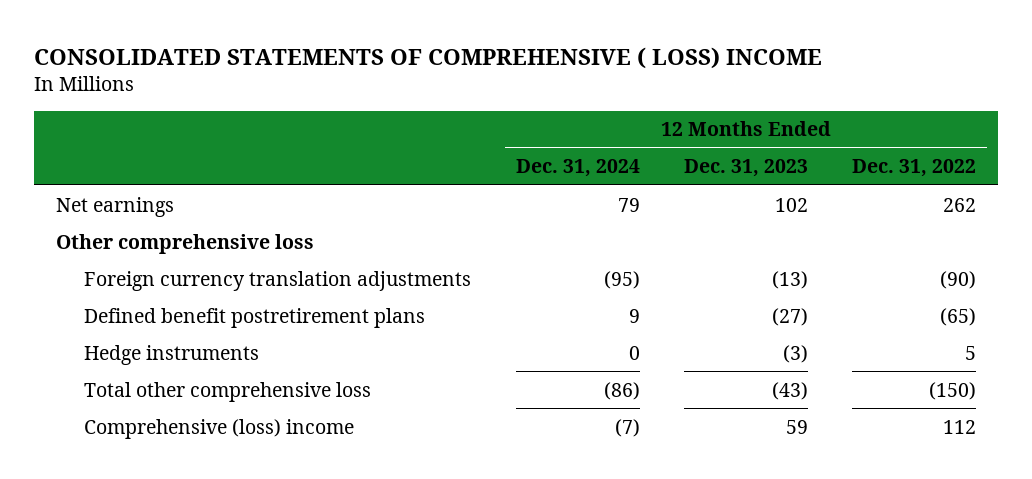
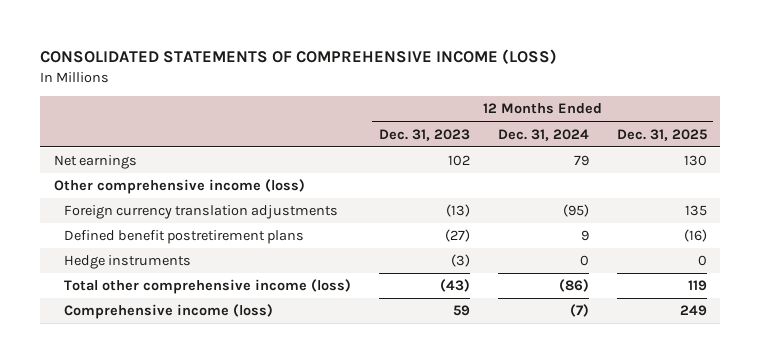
- CONSOLIDATED STATEMENTS OF COMPREHENSIVE ( LOSS) INCOME
+ CONSOLIDATED STATEMENTS OF COMPREHENSIVE INCOME (LOSS)
- | 12 Months Ended Dec. 31, 2024 | 12 Months Ended Dec. 31, 2023 | 12 Months Ended Dec. 31, 2022
+ | 12 Months Ended Dec. 31, 2023 | 12 Months Ended Dec. 31, 2024 | 12 Months Ended Dec. 31, 2025
- Other comprehensive loss
+ Other comprehensive income (loss)
- Total other comprehensive loss | (86) | (43) | (150)
- Comprehensive (loss) income | (7) | 59 | 112
+ Total other comprehensive income (loss) | (43) | (86) | 119
+ Comprehensive income (loss) | 59 | (7) | 249

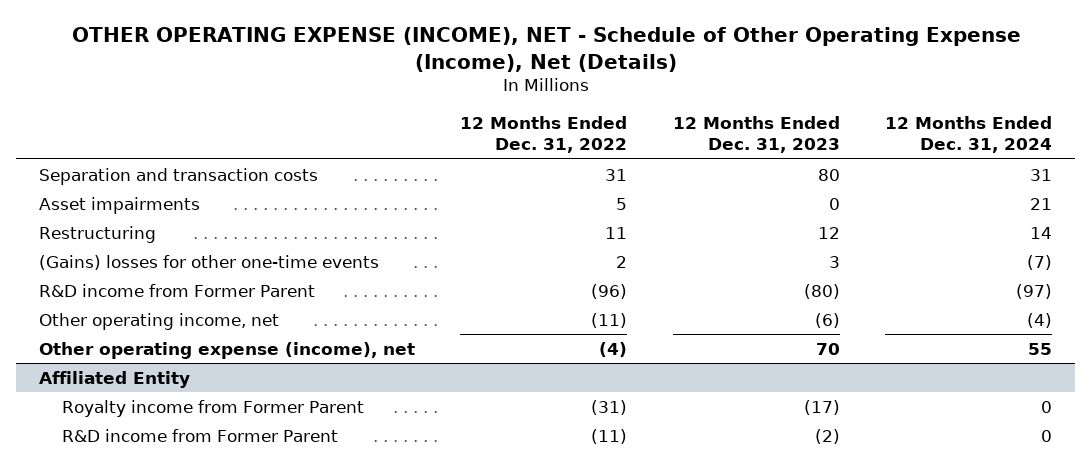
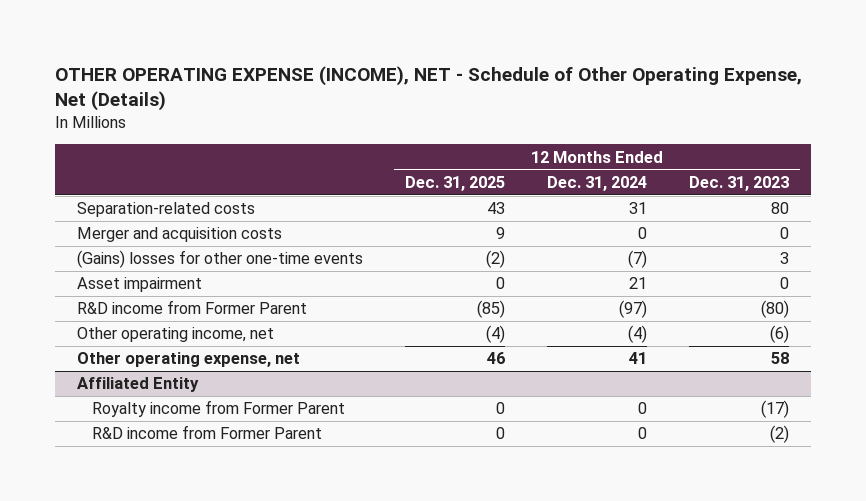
- OTHER OPERATING EXPENSE (INCOME), NET - Schedule of Other Operating Expense (Income), Net (Details)
+ OTHER OPERATING EXPENSE (INCOME), NET - Schedule of Other Operating Expense, Net (Details)
- | 12 Months Ended Dec. 31, 2022 | 12 Months Ended Dec. 31, 2023 | 12 Months Ended Dec. 31, 2024
+ | 12 Months Ended Dec. 31, 2025 | 12 Months Ended Dec. 31, 2024 | 12 Months Ended Dec. 31, 2023
- Separation and transaction costs | 31 | 80 | 31
- Asset impairments | 5 | 0 | 21
- Restructuring | 11 | 12 | 14
+ Separation-related costs | 43 | 31 | 80
+ Merger and acquisition costs | 9 | 0 | 0
+ Asset impairment | 0 | 21 | 0
- Other operating expense (income), net | (4) | 70 | 55
+ Other operating expense, net | 46 | 41 | 58

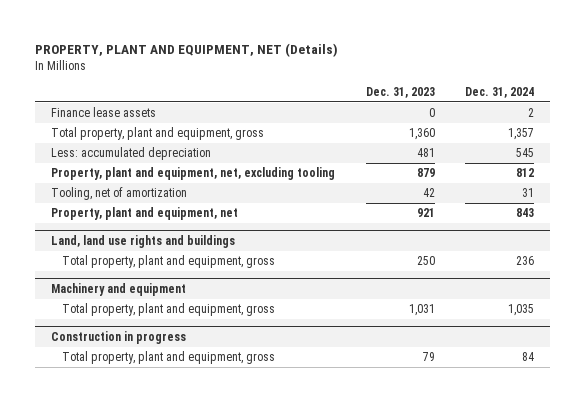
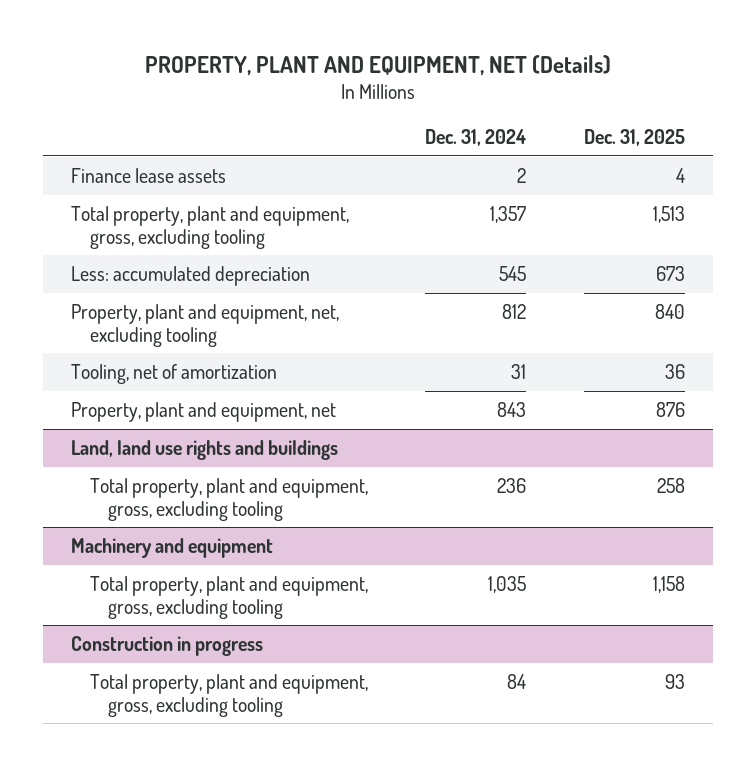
- | Dec. 31, 2023 | Dec. 31, 2024
+ | Dec. 31, 2024 | Dec. 31, 2025
- Total property, plant and equipment, gross | 1,360 | 1,357
+ Total property, plant and equipment, gross, excluding tooling | 1,357 | 1,513
@ Land, land use rights and buildings
- Total property, plant and equipment, gross | 250 | 236
+ Total property, plant and equipment, gross, excluding tooling | 236 | 258
@ Machinery and equipment
- Total property, plant and equipment, gross | 1,031 | 1,035
+ Total property, plant and equipment, gross, excluding tooling | 1,035 | 1,158
@ Construction in progress
- Total property, plant and equipment, gross | 79 | 84
+ Total property, plant and equipment, gross, excluding tooling | 84 | 93

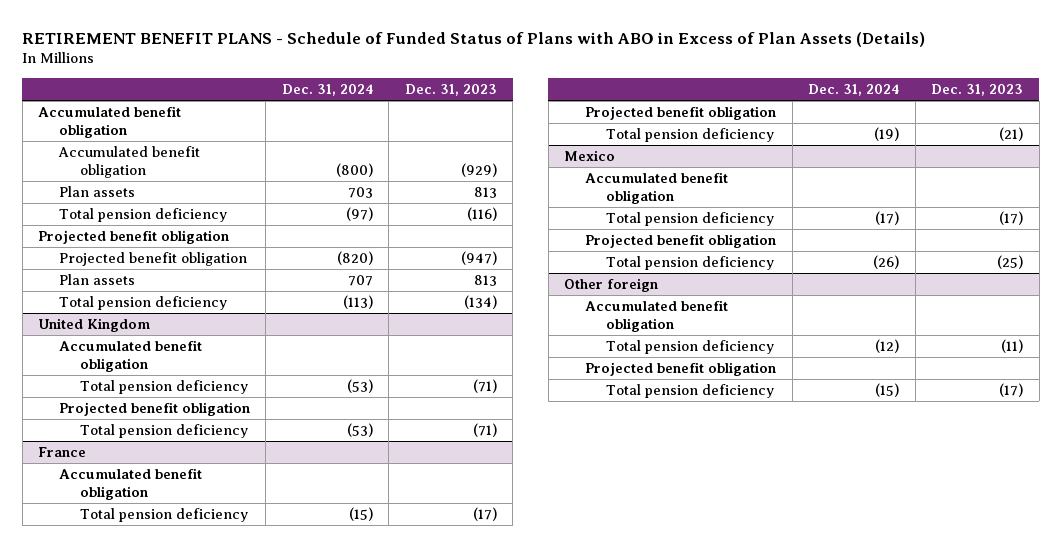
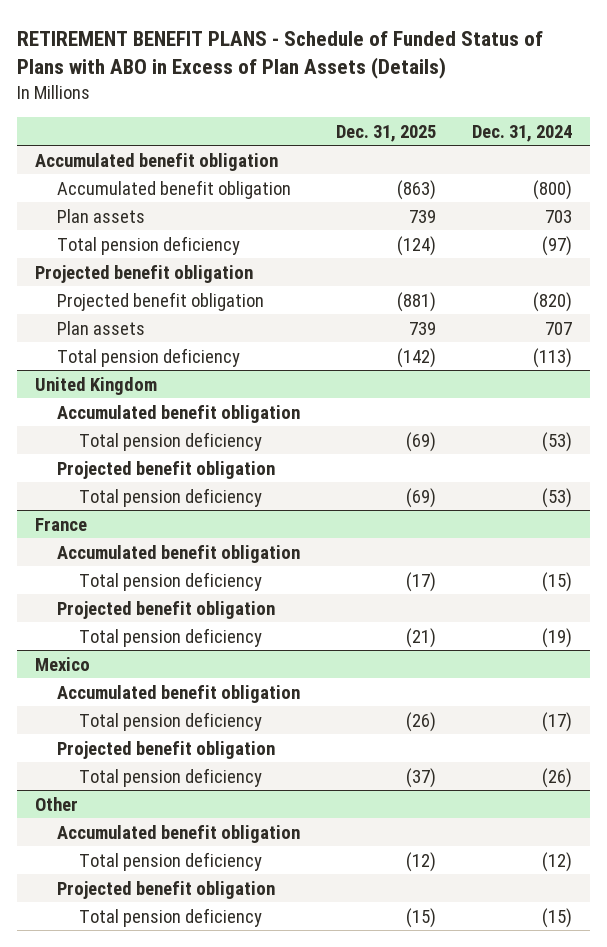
- | Dec. 31, 2024 | Dec. 31, 2023
+ | Dec. 31, 2025 | Dec. 31, 2024
- Other foreign
+ Other

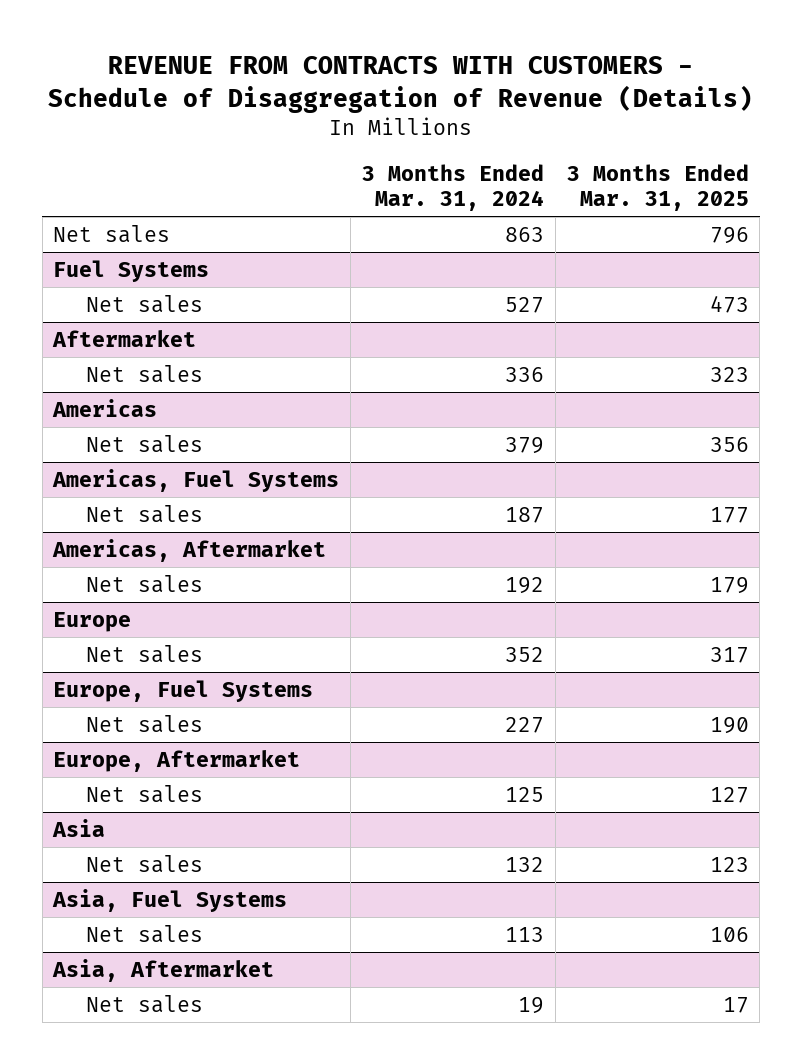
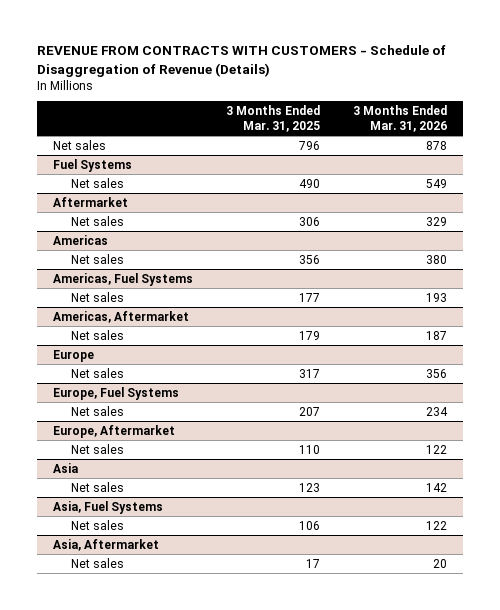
- | 3 Months Ended Mar. 31, 2024 | 3 Months Ended Mar. 31, 2025
+ | 3 Months Ended Mar. 31, 2025 | 3 Months Ended Mar. 31, 2026
@ Fuel Systems
- Net sales | 527 | 473
+ Net sales | 490 | 549
@ Aftermarket
- Net sales | 336 | 323
+ Net sales | 306 | 329
@ Europe, Fuel Systems
- Net sales | 227 | 190
+ Net sales | 207 | 234
@ Europe, Aftermarket
- Net sales | 125 | 127
+ Net sales | 110 | 122

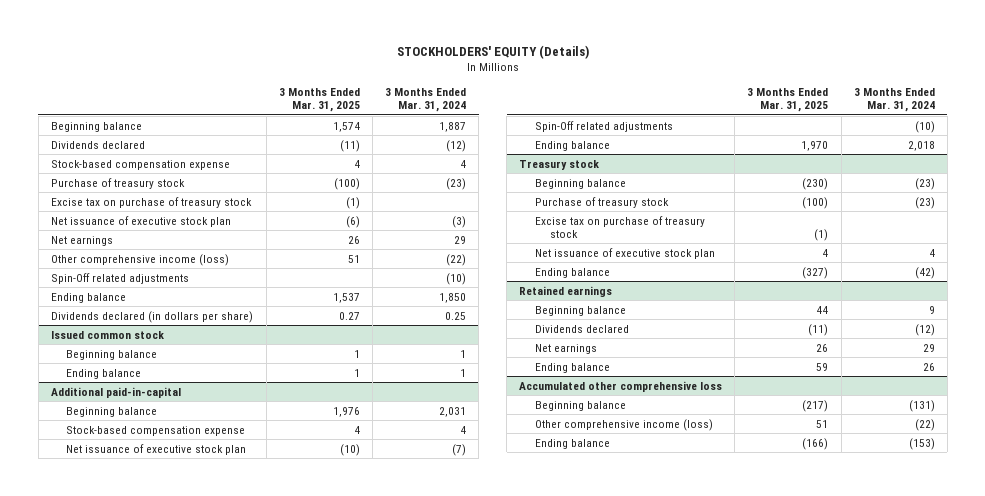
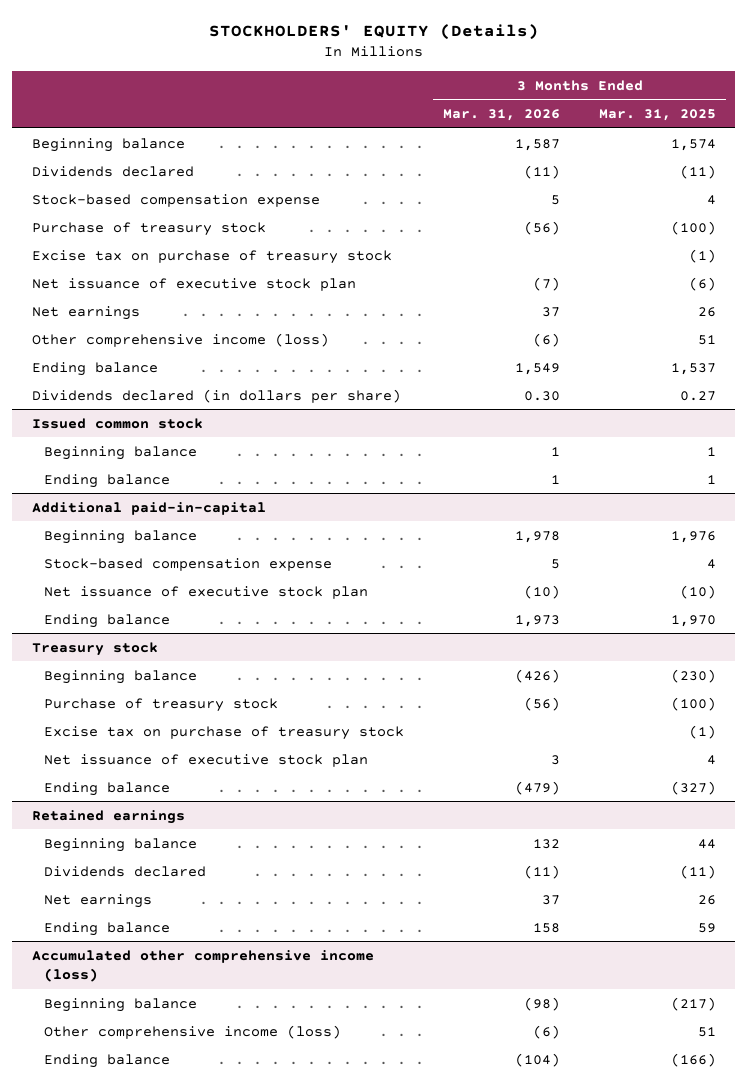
- | 3 Months Ended Mar. 31, 2025 | 3 Months Ended Mar. 31, 2024
+ | 3 Months Ended Mar. 31, 2026 | 3 Months Ended Mar. 31, 2025
- Spin-Off related adjustments | | (10)
@ Additional paid-in-capital
- Spin-Off related adjustments | | (10)
- Accumulated other comprehensive loss
+ Accumulated other comprehensive income (loss)

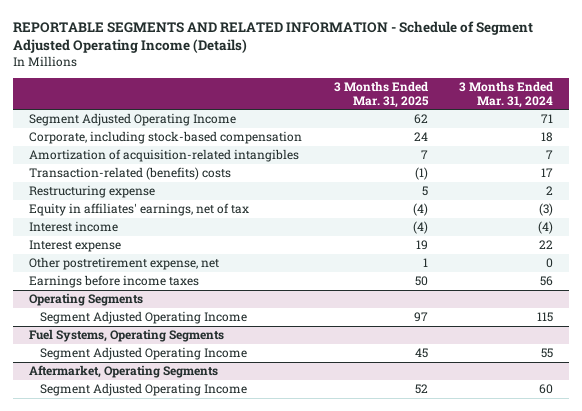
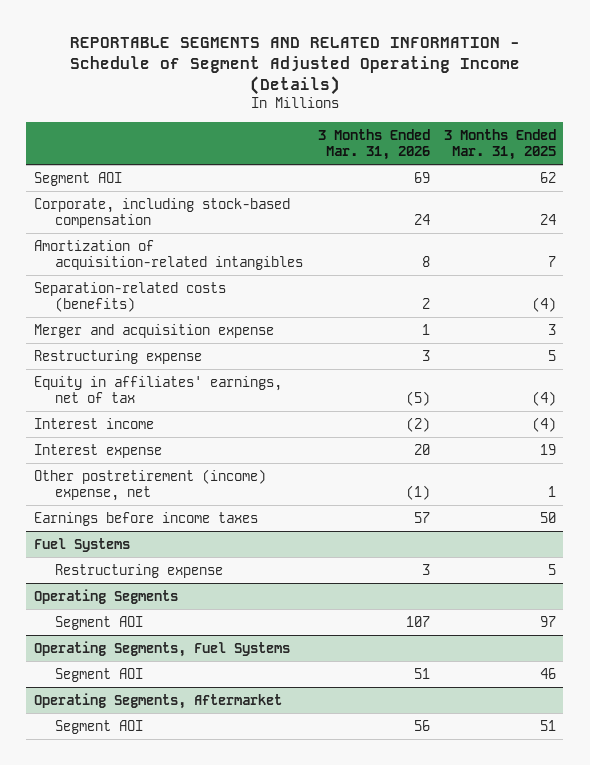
- | 3 Months Ended Mar. 31, 2025 | 3 Months Ended Mar. 31, 2024
+ | 3 Months Ended Mar. 31, 2026 | 3 Months Ended Mar. 31, 2025
- Segment Adjusted Operating Income | 62 | 71
+ Segment AOI | 69 | 62
- Transaction-related (benefits) costs | (1) | 17
+ Separation-related costs (benefits) | 2 | (4)
+ Merger and acquisition expense | 1 | 3
- Other postretirement expense, net | 1 | 0
+ Other postretirement (income) expense, net | (1) | 1
+ Fuel Systems
+ Restructuring expense | 3 | 5
@ Operating Segments
- Segment Adjusted Operating Income | 97 | 115
- Fuel Systems, Operating Segments
- Segment Adjusted Operating Income | 45 | 55
- Aftermarket, Operating Segments
- Segment Adjusted Operating Income | 52 | 60
@ Operating Segments
+ Segment AOI | 107 | 97
+ Operating Segments, Fuel Systems
+ Segment AOI | 51 | 46
+ Operating Segments, Aftermarket
+ Segment AOI | 56 | 51

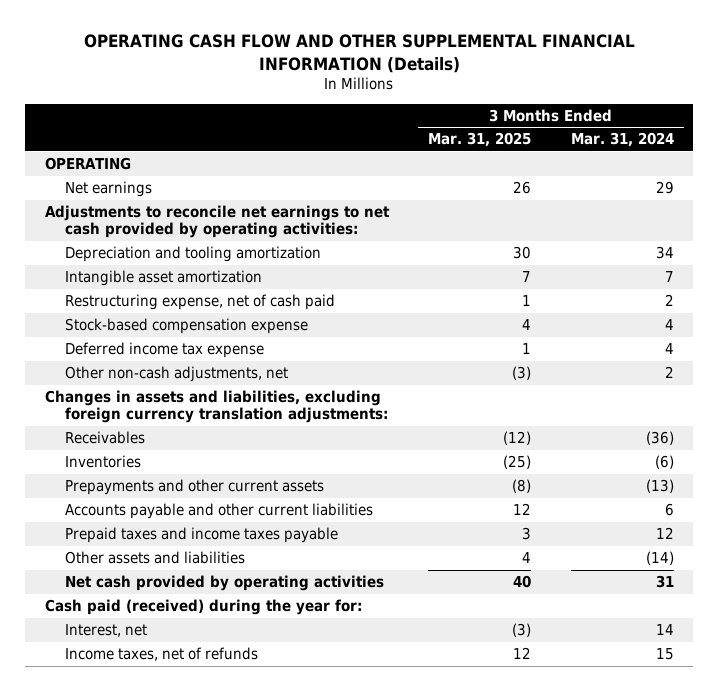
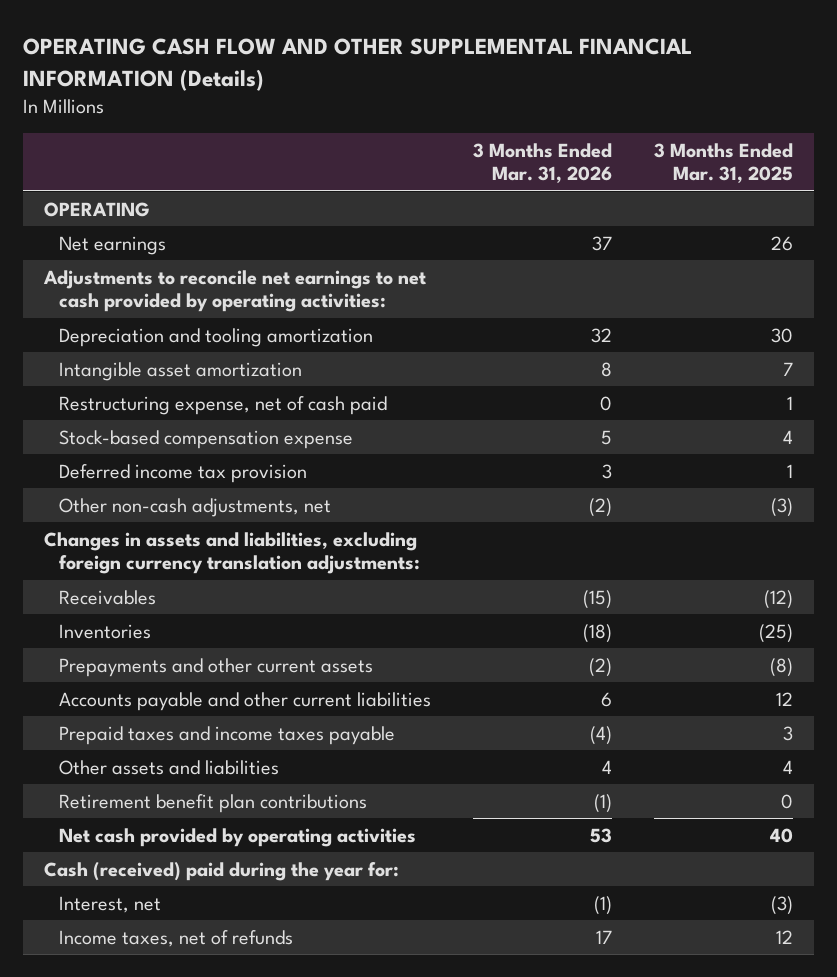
- | 3 Months Ended Mar. 31, 2025 | 3 Months Ended Mar. 31, 2024
+ | 3 Months Ended Mar. 31, 2026 | 3 Months Ended Mar. 31, 2025
- Deferred income tax expense | 1 | 4
+ Deferred income tax provision | 3 | 1
+ Retirement benefit plan contributions | (1) | 0
- Cash paid (received) during the year for:
+ Cash (received) paid during the year for:

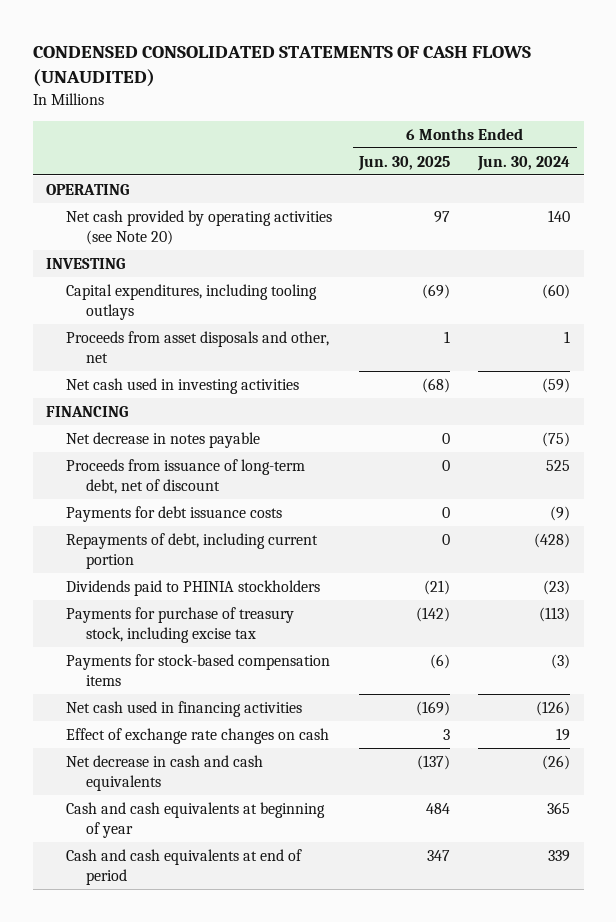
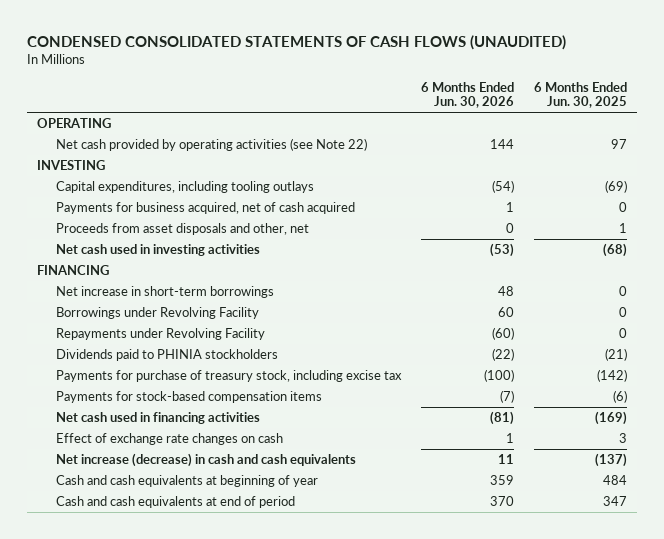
- | 6 Months Ended Jun. 30, 2025 | 6 Months Ended Jun. 30, 2024
+ | 6 Months Ended Jun. 30, 2026 | 6 Months Ended Jun. 30, 2025
- Net cash provided by operating activities (see Note 20) | 97 | 140
+ Net cash provided by operating activities (see Note 22) | 144 | 97
+ Payments for business acquired, net of cash acquired | 1 | 0
- Net decrease in notes payable | 0 | (75)
- Proceeds from issuance of long-term debt, net of discount | 0 | 525
- Payments for debt issuance costs | 0 | (9)
- Repayments of debt, including current portion | 0 | (428)
+ Net increase in short-term borrowings | 48 | 0
+ Borrowings under Revolving Facility | 60 | 0
+ Repayments under Revolving Facility | (60) | 0
- Net decrease in cash and cash equivalents | (137) | (26)
+ Net increase (decrease) in cash and cash equivalents | 11 | (137)

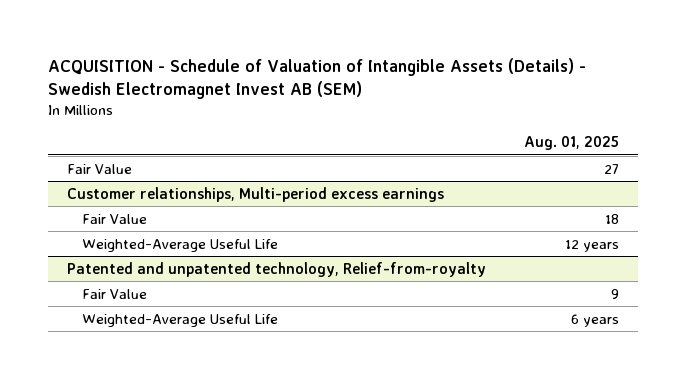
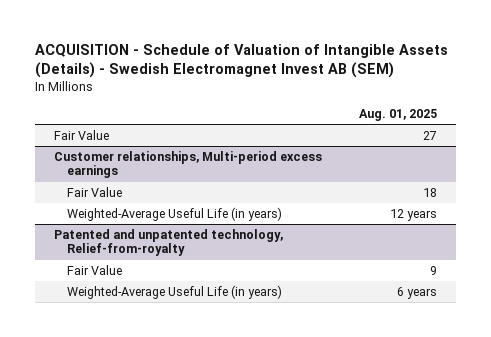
@ Customer relationships, Multi-period excess earnings
- Weighted-Average Useful Life | 12 years
+ Weighted-Average Useful Life (in years) | 12 years
@ Patented and unpatented technology, Relief-from-royalty
- Weighted-Average Useful Life | 6 years
+ Weighted-Average Useful Life (in years) | 6 years

